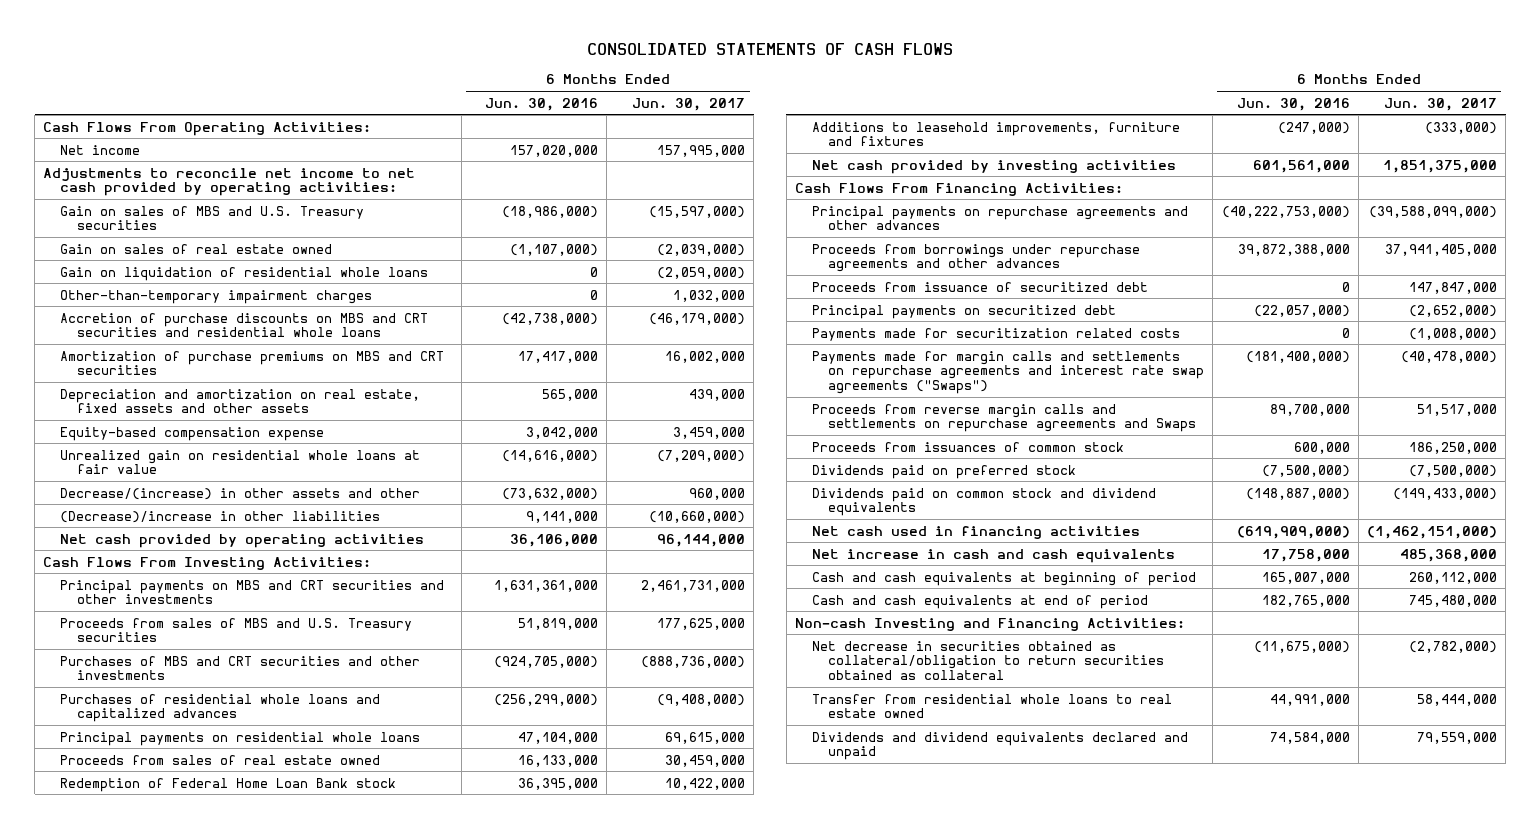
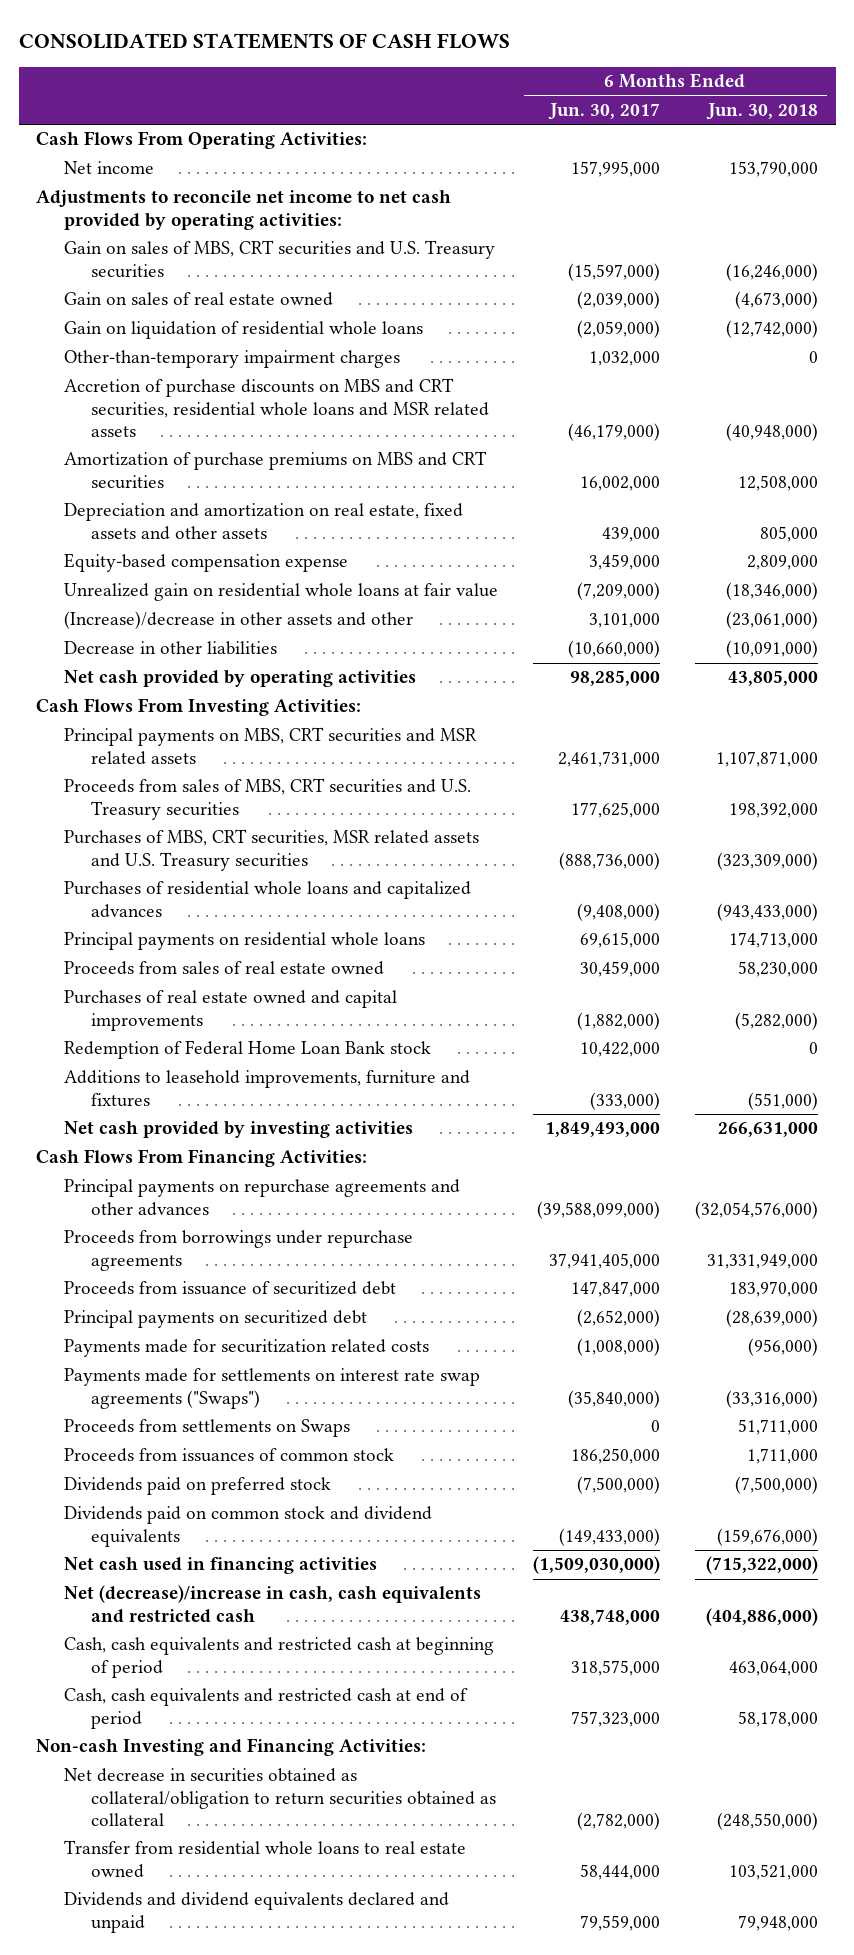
- | 6 Months Ended Jun. 30, 2016 | 6 Months Ended Jun. 30, 2017
+ | 6 Months Ended Jun. 30, 2017 | 6 Months Ended Jun. 30, 2018
- Gain on sales of MBS and U.S. Treasury securities | (18,986,000) | (15,597,000)
+ Gain on sales of MBS, CRT securities and U.S. Treasury securities | (15,597,000) | (16,246,000)
- Accretion of purchase discounts on MBS and CRT securities and residential whole loans | (42,738,000) | (46,179,000)
+ Accretion of purchase discounts on MBS and CRT securities, residential whole loans and MSR related assets | (46,179,000) | (40,948,000)
- Decrease/(increase) in other assets and other | (73,632,000) | 960,000
- (Decrease)/increase in other liabilities | 9,141,000 | (10,660,000)
- Net cash provided by operating activities | 36,106,000 | 96,144,000
+ (Increase)/decrease in other assets and other | 3,101,000 | (23,061,000)
+ Decrease in other liabilities | (10,660,000) | (10,091,000)
+ Net cash provided by operating activities | 98,285,000 | 43,805,000
- Principal payments on MBS and CRT securities and other investments | 1,631,361,000 | 2,461,731,000
- Proceeds from sales of MBS and U.S. Treasury securities | 51,819,000 | 177,625,000
- Purchases of MBS and CRT securities and other investments | (924,705,000) | (888,736,000)
+ Principal payments on MBS, CRT securities and MSR related assets | 2,461,731,000 | 1,107,871,000
+ Proceeds from sales of MBS, CRT securities and U.S. Treasury securities | 177,625,000 | 198,392,000
+ Purchases of MBS, CRT securities, MSR related assets and U.S. Treasury securities | (888,736,000) | (323,309,000)
+ Purchases of real estate owned and capital improvements | (1,882,000) | (5,282,000)
- Net cash provided by investing activities | 601,561,000 | 1,851,375,000
+ Net cash provided by investing activities | 1,849,493,000 | 266,631,000
- Proceeds from borrowings under repurchase agreements and other advances | 39,872,388,000 | 37,941,405,000
+ Proceeds from borrowings under repurchase agreements | 37,941,405,000 | 31,331,949,000
- Payments made for margin calls and settlements on repurchase agreements and interest rate swap agreements ("Swaps") | (181,400,000) | (40,478,000)
- Proceeds from reverse margin calls and settlements on repurchase agreements and Swaps | 89,700,000 | 51,517,000
+ Payments made for settlements on interest rate swap agreements ("Swaps") | (35,840,000) | (33,316,000)
+ Proceeds from settlements on Swaps | 0 | 51,711,000
- Net cash used in financing activities | (619,909,000) | (1,462,151,000)
- Net increase in cash and cash equivalents | 17,758,000 | 485,368,000
- Cash and cash equivalents at beginning of period | 165,007,000 | 260,112,000
- Cash and cash equivalents at end of period | 182,765,000 | 745,480,000
+ Net cash used in financing activities | (1,509,030,000) | (715,322,000)
+ Net (decrease)/increase in cash, cash equivalents and restricted cash | 438,748,000 | (404,886,000)
+ Cash, cash equivalents and restricted cash at beginning of period | 318,575,000 | 463,064,000
+ Cash, cash equivalents and restricted cash at end of period | 757,323,000 | 58,178,000

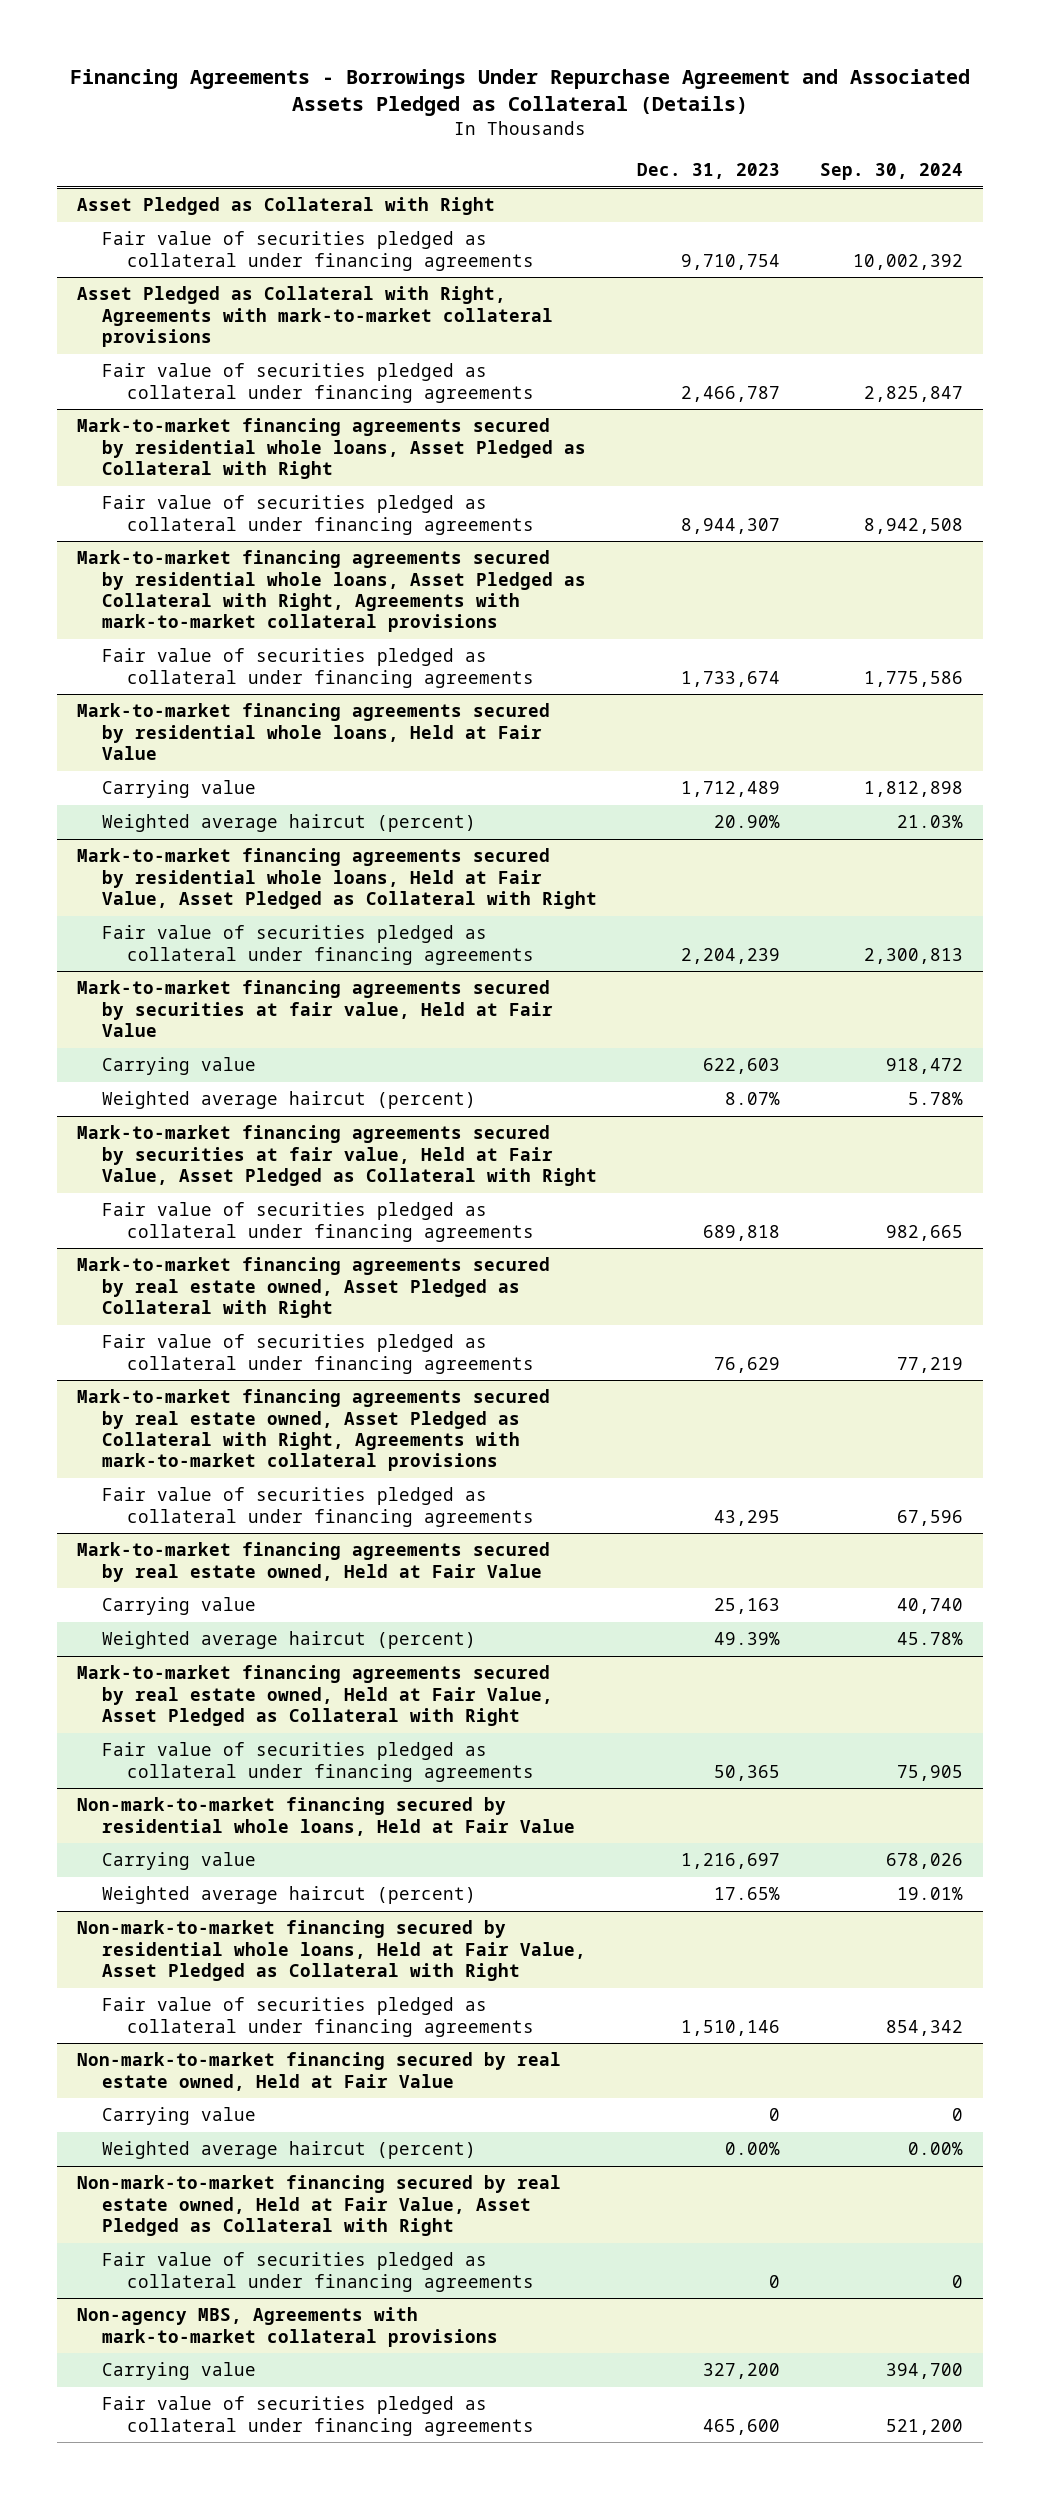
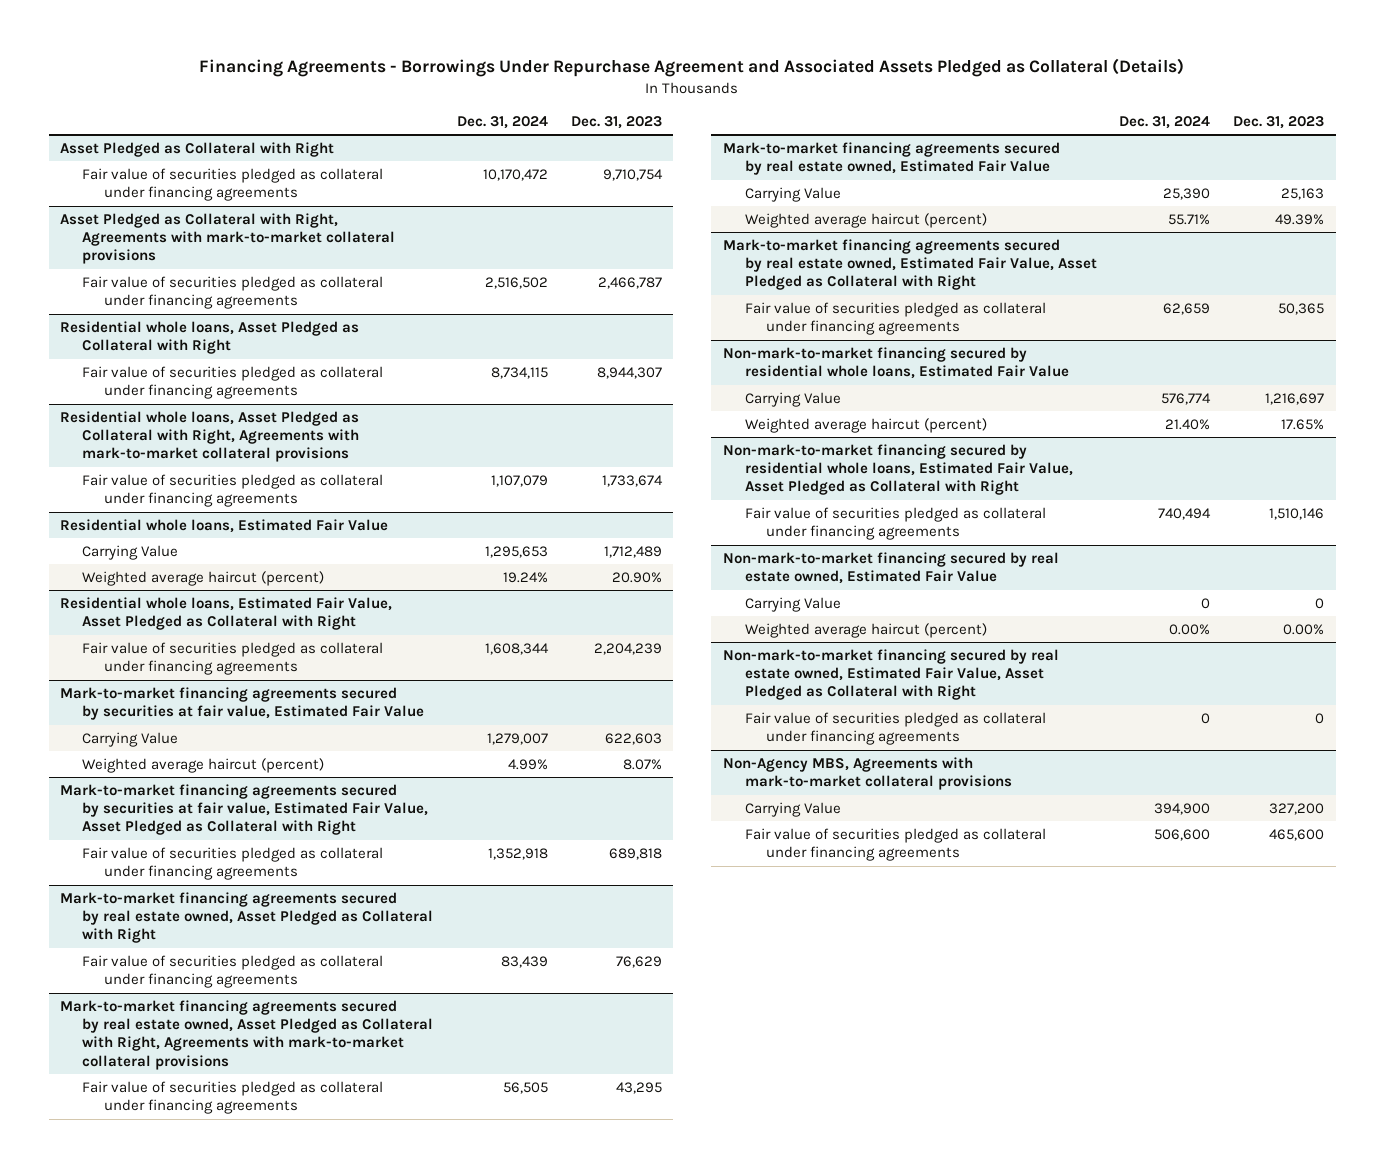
- | Dec. 31, 2023 | Sep. 30, 2024
+ | Dec. 31, 2024 | Dec. 31, 2023
- Mark-to-market financing agreements secured by residential whole loans, Asset Pledged as Collateral with Right
+ Residential whole loans, Asset Pledged as Collateral with Right
- Mark-to-market financing agreements secured by residential whole loans, Asset Pledged as Collateral with Right, Agreements with mark-to-market collateral provisions
+ Residential whole loans, Asset Pledged as Collateral with Right, Agreements with mark-to-market collateral provisions
- Mark-to-market financing agreements secured by residential whole loans, Held at Fair Value
- Carrying value | 1,712,489 | 1,812,898
+ Residential whole loans, Estimated Fair Value
+ Carrying Value | 1,295,653 | 1,712,489
- Mark-to-market financing agreements secured by residential whole loans, Held at Fair Value, Asset Pledged as Collateral with Right
+ Residential whole loans, Estimated Fair Value, Asset Pledged as Collateral with Right
- Mark-to-market financing agreements secured by securities at fair value, Held at Fair Value
- Carrying value | 622,603 | 918,472
+ Mark-to-market financing agreements secured by securities at fair value, Estimated Fair Value
+ Carrying Value | 1,279,007 | 622,603
- Mark-to-market financing agreements secured by securities at fair value, Held at Fair Value, Asset Pledged as Collateral with Right
+ Mark-to-market financing agreements secured by securities at fair value, Estimated Fair Value, Asset Pledged as Collateral with Right
- Mark-to-market financing agreements secured by real estate owned, Held at Fair Value
- Carrying value | 25,163 | 40,740
+ Mark-to-market financing agreements secured by real estate owned, Estimated Fair Value
+ Carrying Value | 25,390 | 25,163
- Mark-to-market financing agreements secured by real estate owned, Held at Fair Value, Asset Pledged as Collateral with Right
+ Mark-to-market financing agreements secured by real estate owned, Estimated Fair Value, Asset Pledged as Collateral with Right
- Non-mark-to-market financing secured by residential whole loans, Held at Fair Value
- Carrying value | 1,216,697 | 678,026
+ Non-mark-to-market financing secured by residential whole loans, Estimated Fair Value
+ Carrying Value | 576,774 | 1,216,697
- Non-mark-to-market financing secured by residential whole loans, Held at Fair Value, Asset Pledged as Collateral with Right
+ Non-mark-to-market financing secured by residential whole loans, Estimated Fair Value, Asset Pledged as Collateral with Right
- Non-mark-to-market financing secured by real estate owned, Held at Fair Value
- Carrying value | 0 | 0
+ Non-mark-to-market financing secured by real estate owned, Estimated Fair Value
+ Carrying Value | 0 | 0
- Non-mark-to-market financing secured by real estate owned, Held at Fair Value, Asset Pledged as Collateral with Right
+ Non-mark-to-market financing secured by real estate owned, Estimated Fair Value, Asset Pledged as Collateral with Right
- Non-agency MBS, Agreements with mark-to-market collateral provisions
- Carrying value | 327,200 | 394,700
+ Non-Agency MBS, Agreements with mark-to-market collateral provisions
+ Carrying Value | 394,900 | 327,200

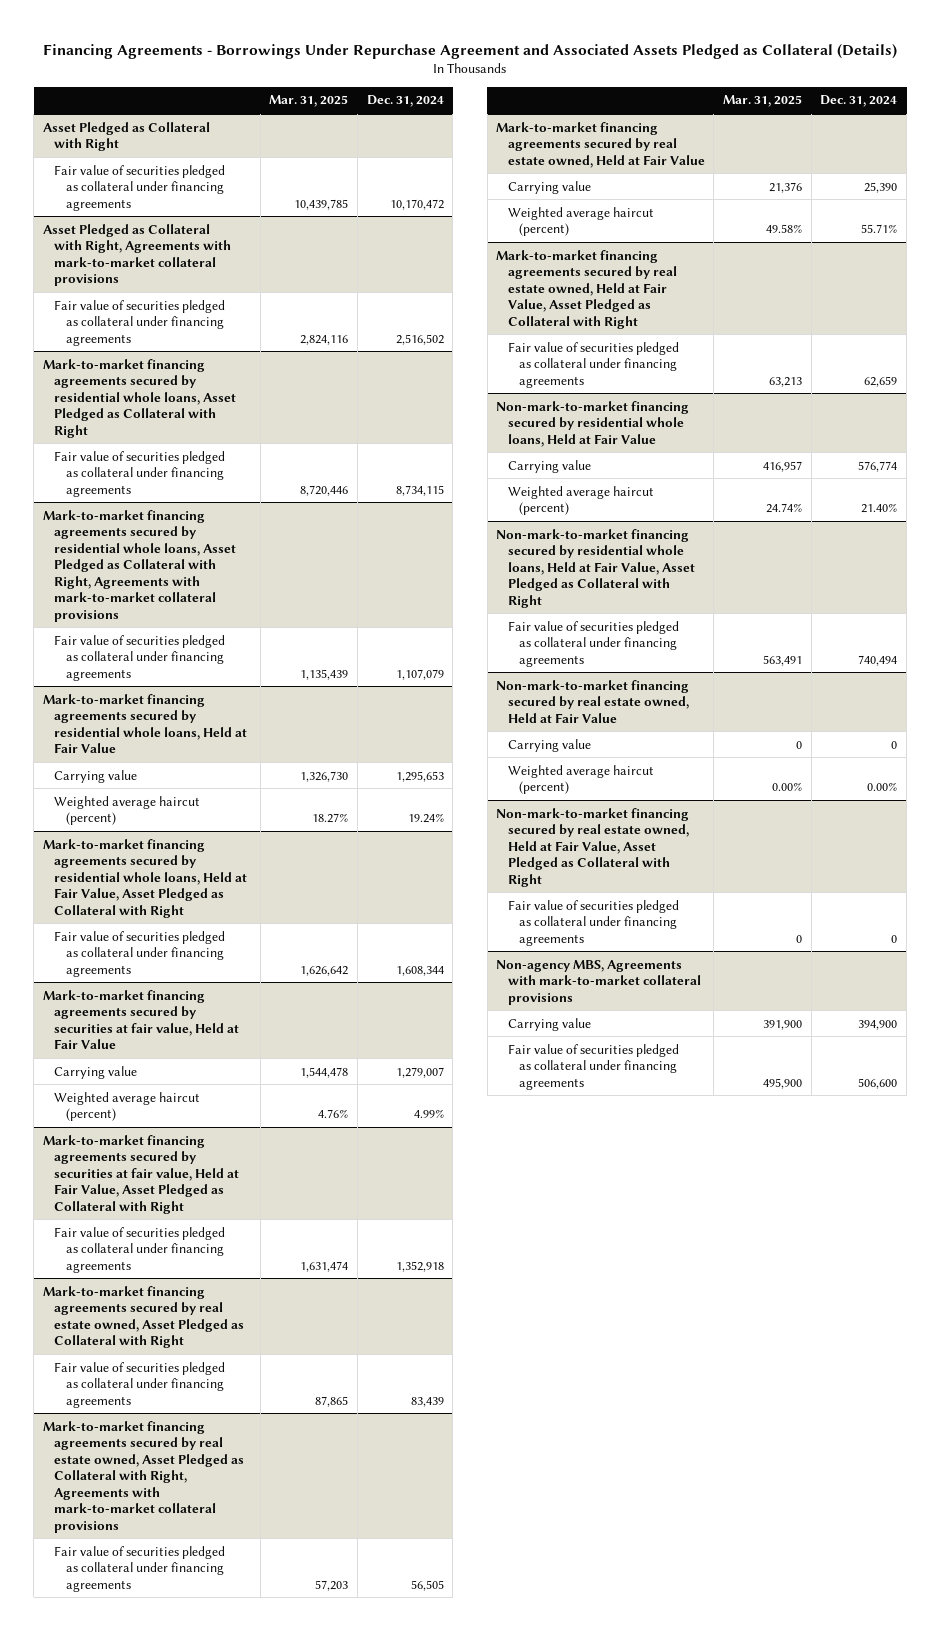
- | Dec. 31, 2024 | Dec. 31, 2023
+ | Mar. 31, 2025 | Dec. 31, 2024
- Residential whole loans, Asset Pledged as Collateral with Right
+ Mark-to-market financing agreements secured by residential whole loans, Asset Pledged as Collateral with Right
- Residential whole loans, Asset Pledged as Collateral with Right, Agreements with mark-to-market collateral provisions
+ Mark-to-market financing agreements secured by residential whole loans, Asset Pledged as Collateral with Right, Agreements with mark-to-market collateral provisions
- Residential whole loans, Estimated Fair Value
- Carrying Value | 1,295,653 | 1,712,489
+ Mark-to-market financing agreements secured by residential whole loans, Held at Fair Value
+ Carrying value | 1,326,730 | 1,295,653
- Residential whole loans, Estimated Fair Value, Asset Pledged as Collateral with Right
+ Mark-to-market financing agreements secured by residential whole loans, Held at Fair Value, Asset Pledged as Collateral with Right
- Mark-to-market financing agreements secured by securities at fair value, Estimated Fair Value
- Carrying Value | 1,279,007 | 622,603
+ Mark-to-market financing agreements secured by securities at fair value, Held at Fair Value
+ Carrying value | 1,544,478 | 1,279,007
- Mark-to-market financing agreements secured by securities at fair value, Estimated Fair Value, Asset Pledged as Collateral with Right
+ Mark-to-market financing agreements secured by securities at fair value, Held at Fair Value, Asset Pledged as Collateral with Right
- Mark-to-market financing agreements secured by real estate owned, Estimated Fair Value
- Carrying Value | 25,390 | 25,163
+ Mark-to-market financing agreements secured by real estate owned, Held at Fair Value
+ Carrying value | 21,376 | 25,390
- Mark-to-market financing agreements secured by real estate owned, Estimated Fair Value, Asset Pledged as Collateral with Right
+ Mark-to-market financing agreements secured by real estate owned, Held at Fair Value, Asset Pledged as Collateral with Right
- Non-mark-to-market financing secured by residential whole loans, Estimated Fair Value
- Carrying Value | 576,774 | 1,216,697
+ Non-mark-to-market financing secured by residential whole loans, Held at Fair Value
+ Carrying value | 416,957 | 576,774
- Non-mark-to-market financing secured by residential whole loans, Estimated Fair Value, Asset Pledged as Collateral with Right
+ Non-mark-to-market financing secured by residential whole loans, Held at Fair Value, Asset Pledged as Collateral with Right
- Non-mark-to-market financing secured by real estate owned, Estimated Fair Value
- Carrying Value | 0 | 0
+ Non-mark-to-market financing secured by real estate owned, Held at Fair Value
+ Carrying value | 0 | 0
- Non-mark-to-market financing secured by real estate owned, Estimated Fair Value, Asset Pledged as Collateral with Right
+ Non-mark-to-market financing secured by real estate owned, Held at Fair Value, Asset Pledged as Collateral with Right
- Non-Agency MBS, Agreements with mark-to-market collateral provisions
- Carrying Value | 394,900 | 327,200
+ Non-agency MBS, Agreements with mark-to-market collateral provisions
+ Carrying value | 391,900 | 394,900

